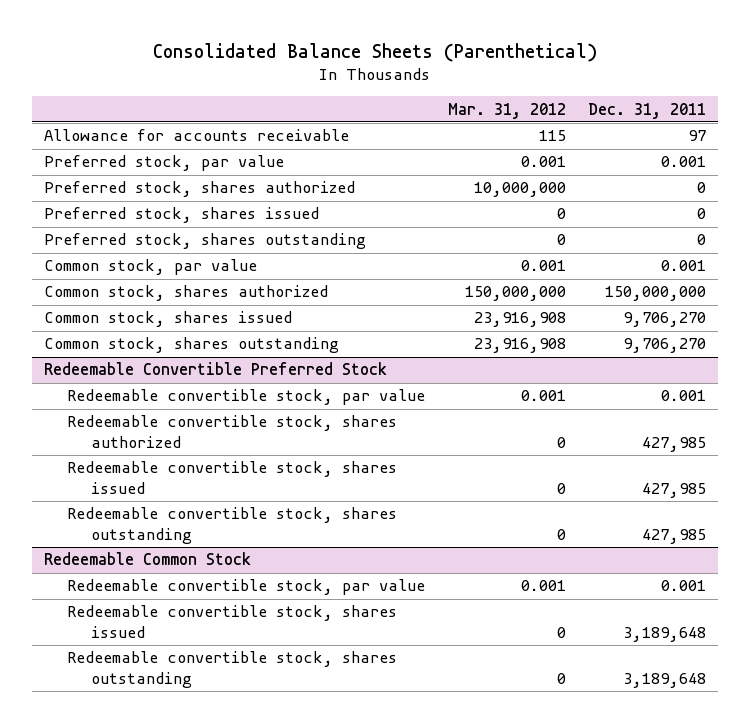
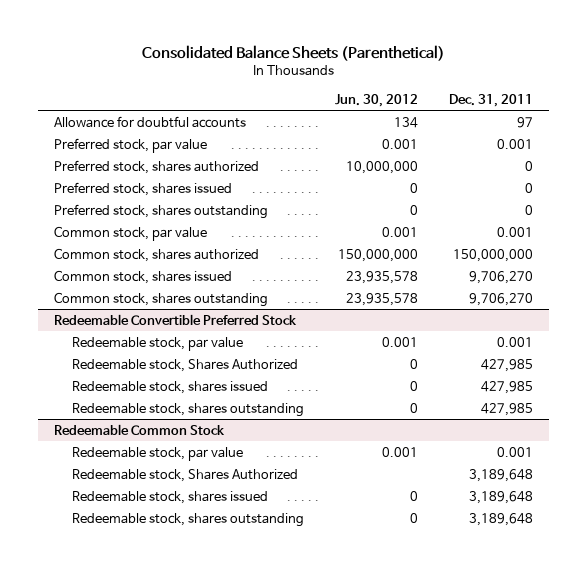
- | Mar. 31, 2012 | Dec. 31, 2011
+ | Jun. 30, 2012 | Dec. 31, 2011
- Allowance for accounts receivable | 115 | 97
+ Allowance for doubtful accounts | 134 | 97
@ Redeemable Convertible Preferred Stock
- Redeemable convertible stock, par value | 0.001 | 0.001
- Redeemable convertible stock, shares authorized | 0 | 427,985
- Redeemable convertible stock, shares issued | 0 | 427,985
- Redeemable convertible stock, shares outstanding | 0 | 427,985
+ Redeemable stock, par value | 0.001 | 0.001
+ Redeemable stock, Shares Authorized | 0 | 427,985
+ Redeemable stock, shares issued | 0 | 427,985
+ Redeemable stock, shares outstanding | 0 | 427,985
@ Redeemable Common Stock
- Redeemable convertible stock, par value | 0.001 | 0.001
- Redeemable convertible stock, shares issued | 0 | 3,189,648
- Redeemable convertible stock, shares outstanding | 0 | 3,189,648
+ Redeemable stock, par value | 0.001 | 0.001
+ Redeemable stock, Shares Authorized | | 3,189,648
+ Redeemable stock, shares issued | 0 | 3,189,648
+ Redeemable stock, shares outstanding | 0 | 3,189,648

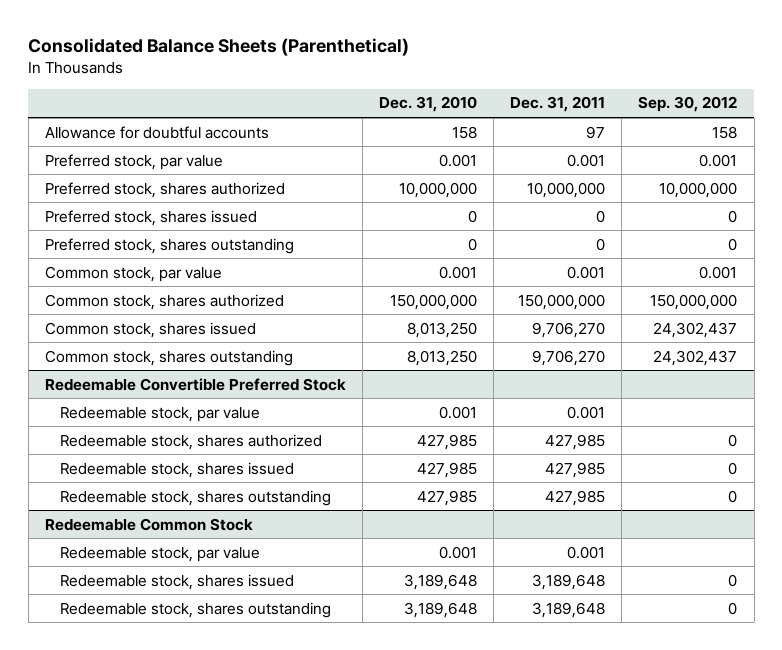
- | Jun. 30, 2012 | Dec. 31, 2011
+ | Dec. 31, 2010 | Dec. 31, 2011 | Sep. 30, 2012
- Preferred stock, shares authorized | 10,000,000 | 0
+ Preferred stock, shares authorized | 10,000,000 | 10,000,000 | 10,000,000
@ Redeemable Convertible Preferred Stock
- Redeemable stock, Shares Authorized | 0 | 427,985
+ Redeemable stock, shares authorized | 427,985 | 427,985 | 0
@ Redeemable Common Stock
- Redeemable stock, Shares Authorized | | 3,189,648

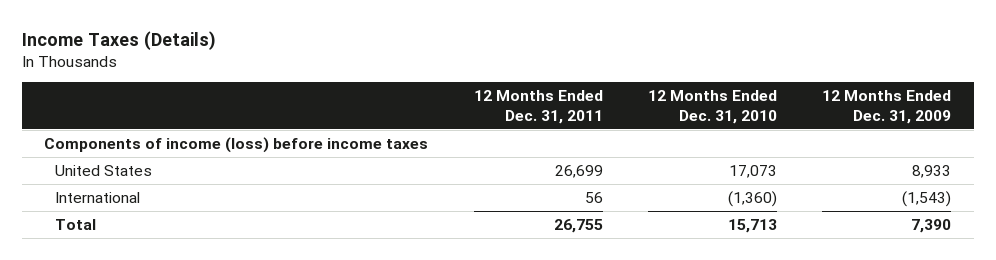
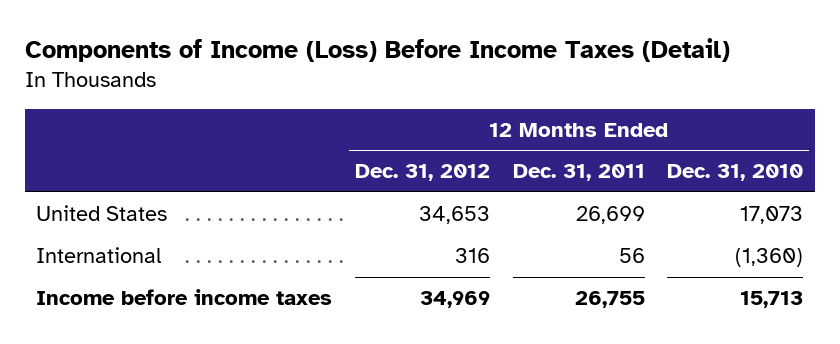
- Income Taxes (Details)
+ Components of Income (Loss) Before Income Taxes (Detail)
- | 12 Months Ended Dec. 31, 2011 | 12 Months Ended Dec. 31, 2010 | 12 Months Ended Dec. 31, 2009
+ | 12 Months Ended Dec. 31, 2012 | 12 Months Ended Dec. 31, 2011 | 12 Months Ended Dec. 31, 2010
- Components of income (loss) before income taxes
- Total | 26,755 | 15,713 | 7,390
+ Income before income taxes | 34,969 | 26,755 | 15,713

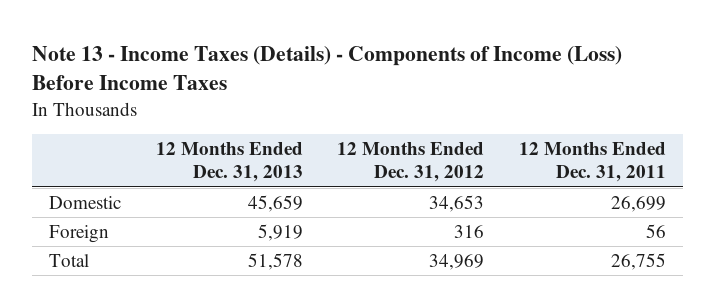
- Components of Income (Loss) Before Income Taxes (Detail)
+ Note 13 - Income Taxes (Details) - Components of Income (Loss) Before Income Taxes
- | 12 Months Ended Dec. 31, 2012 | 12 Months Ended Dec. 31, 2011 | 12 Months Ended Dec. 31, 2010
+ | 12 Months Ended Dec. 31, 2013 | 12 Months Ended Dec. 31, 2012 | 12 Months Ended Dec. 31, 2011
- United States | 34,653 | 26,699 | 17,073
- International | 316 | 56 | (1,360)
- Income before income taxes | 34,969 | 26,755 | 15,713
+ Domestic | 45,659 | 34,653 | 26,699
+ Foreign | 5,919 | 316 | 56
+ Total | 51,578 | 34,969 | 26,755

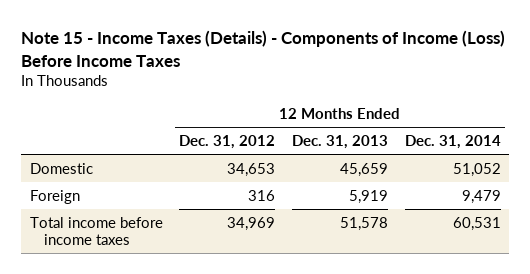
- Note 13 - Income Taxes (Details) - Components of Income (Loss) Before Income Taxes
+ Note 15 - Income Taxes (Details) - Components of Income (Loss) Before Income Taxes
- | 12 Months Ended Dec. 31, 2013 | 12 Months Ended Dec. 31, 2012 | 12 Months Ended Dec. 31, 2011
+ | 12 Months Ended Dec. 31, 2012 | 12 Months Ended Dec. 31, 2013 | 12 Months Ended Dec. 31, 2014
- Total | 51,578 | 34,969 | 26,755
+ Total income before income taxes | 34,969 | 51,578 | 60,531

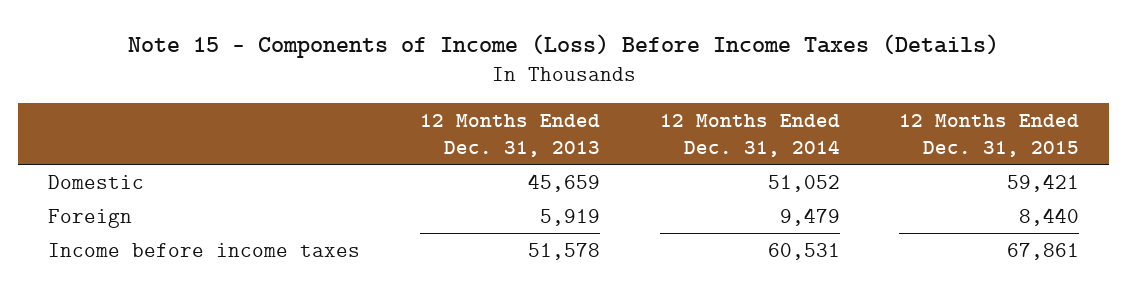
- Note 15 - Income Taxes (Details) - Components of Income (Loss) Before Income Taxes
+ Note 15 - Components of Income (Loss) Before Income Taxes (Details)
- | 12 Months Ended Dec. 31, 2012 | 12 Months Ended Dec. 31, 2013 | 12 Months Ended Dec. 31, 2014
+ | 12 Months Ended Dec. 31, 2013 | 12 Months Ended Dec. 31, 2014 | 12 Months Ended Dec. 31, 2015
- Total income before income taxes | 34,969 | 51,578 | 60,531
+ Income before income taxes | 51,578 | 60,531 | 67,861

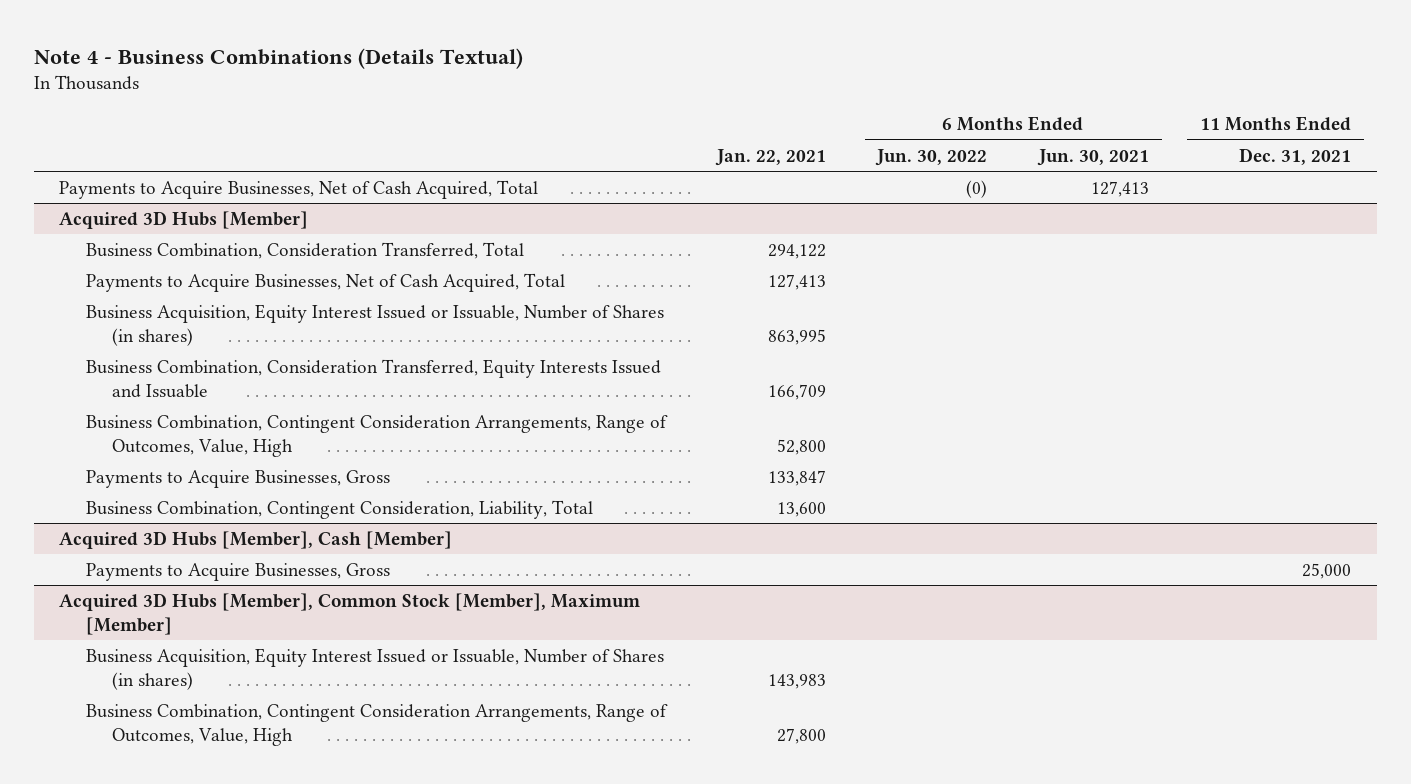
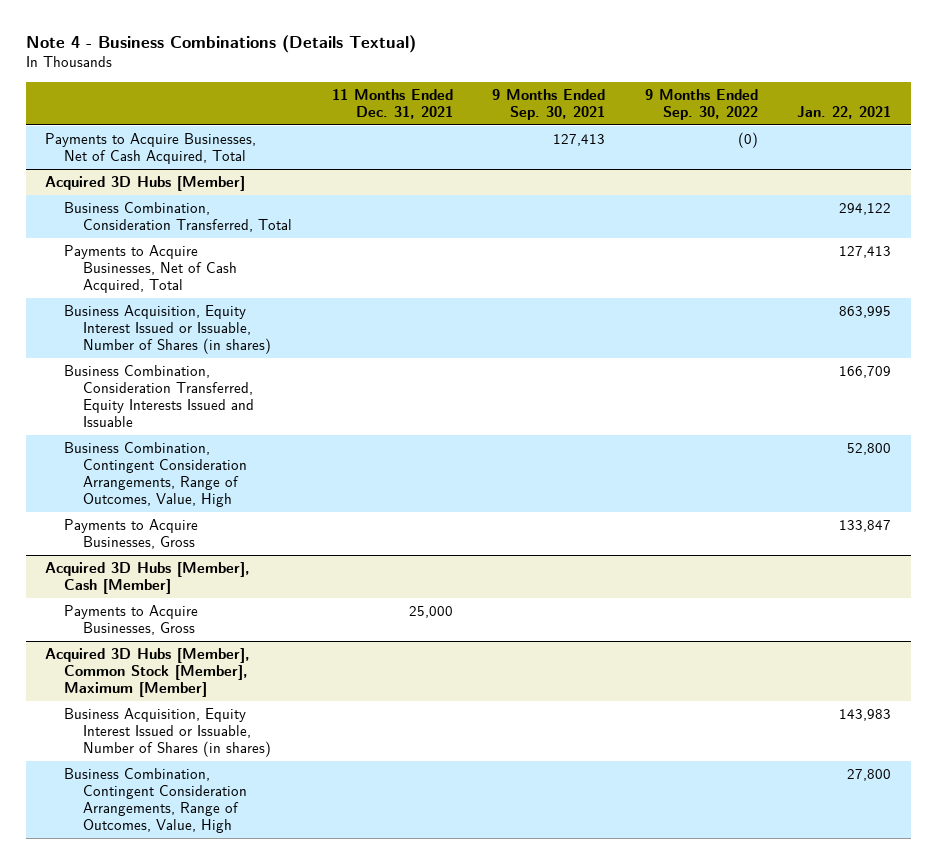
- | Jan. 22, 2021 | 6 Months Ended Jun. 30, 2022 | 6 Months Ended Jun. 30, 2021 | 11 Months Ended Dec. 31, 2021
+ | 11 Months Ended Dec. 31, 2021 | 9 Months Ended Sep. 30, 2021 | 9 Months Ended Sep. 30, 2022 | Jan. 22, 2021
@ Acquired 3D Hubs [Member]
- Business Combination, Contingent Consideration, Liability, Total | 13,600 | | |

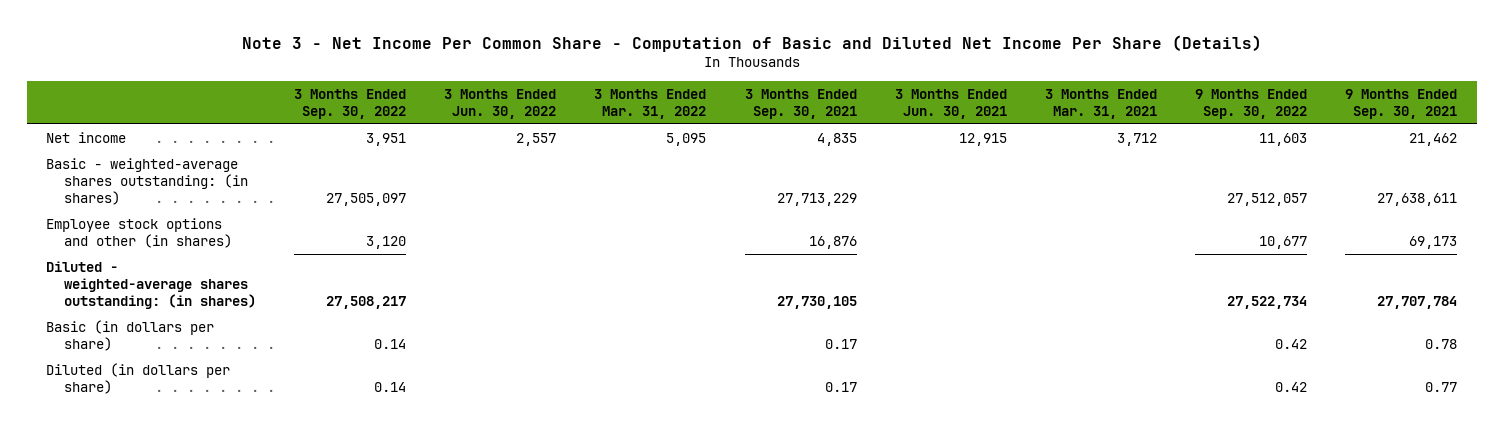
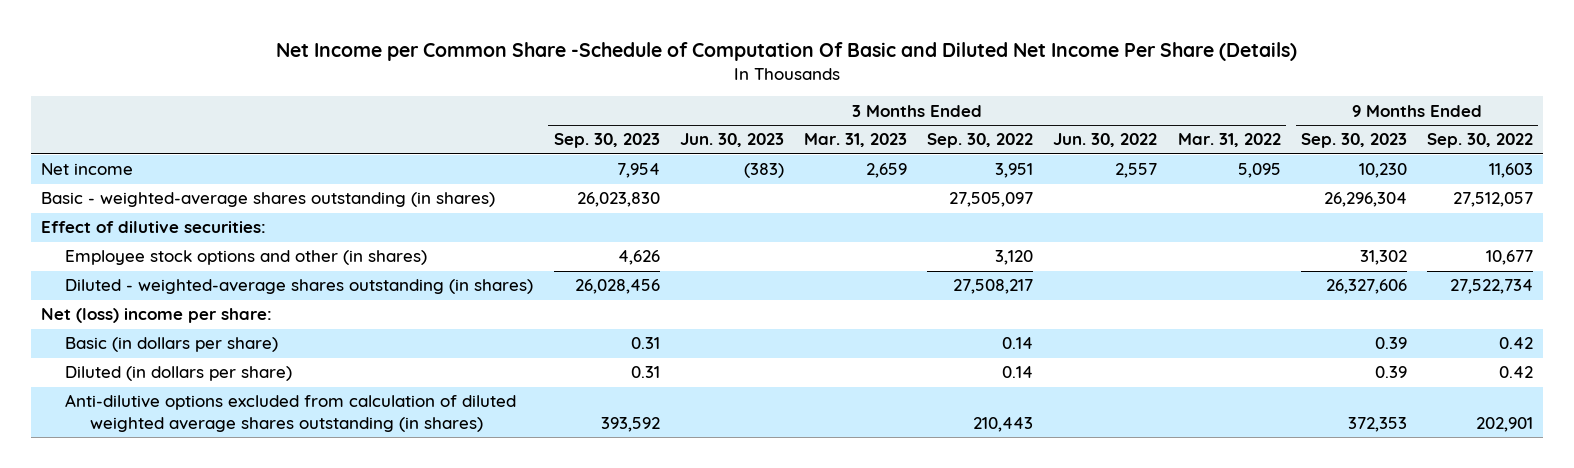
- Note 3 - Net Income Per Common Share - Computation of Basic and Diluted Net Income Per Share (Details)
+ Net Income per Common Share -Schedule of Computation Of Basic and Diluted Net Income Per Share (Details)
- | 3 Months Ended Sep. 30, 2022 | 3 Months Ended Jun. 30, 2022 | 3 Months Ended Mar. 31, 2022 | 3 Months Ended Sep. 30, 2021 | 3 Months Ended Jun. 30, 2021 | 3 Months Ended Mar. 31, 2021 | 9 Months Ended Sep. 30, 2022 | 9 Months Ended Sep. 30, 2021
+ | 3 Months Ended Sep. 30, 2023 | 3 Months Ended Jun. 30, 2023 | 3 Months Ended Mar. 31, 2023 | 3 Months Ended Sep. 30, 2022 | 3 Months Ended Jun. 30, 2022 | 3 Months Ended Mar. 31, 2022 | 9 Months Ended Sep. 30, 2023 | 9 Months Ended Sep. 30, 2022
- Basic - weighted-average shares outstanding: (in shares) | 27,505,097 | | | 27,713,229 | | | 27,512,057 | 27,638,611
+ Basic - weighted-average shares outstanding (in shares) | 26,023,830 | | | 27,505,097 | | | 26,296,304 | 27,512,057
+ Effect of dilutive securities:
- Diluted - weighted-average shares outstanding: (in shares) | 27,508,217 | | | 27,730,105 | | | 27,522,734 | 27,707,784
+ Diluted - weighted-average shares outstanding (in shares) | 26,028,456 | | | 27,508,217 | | | 26,327,606 | 27,522,734
+ Net (loss) income per share:
+ Anti-dilutive options excluded from calculation of diluted weighted average shares outstanding (in shares) | 393,592 | | | 210,443 | | | 372,353 | 202,901

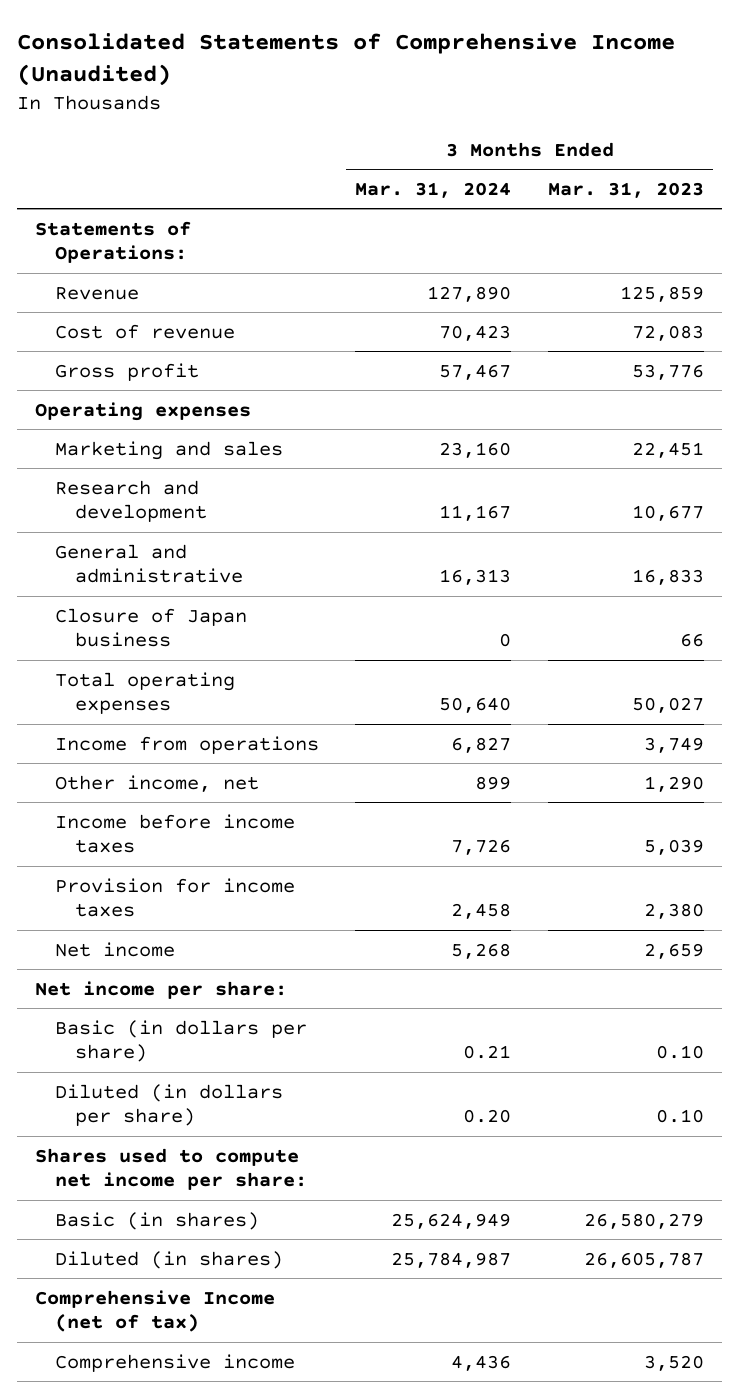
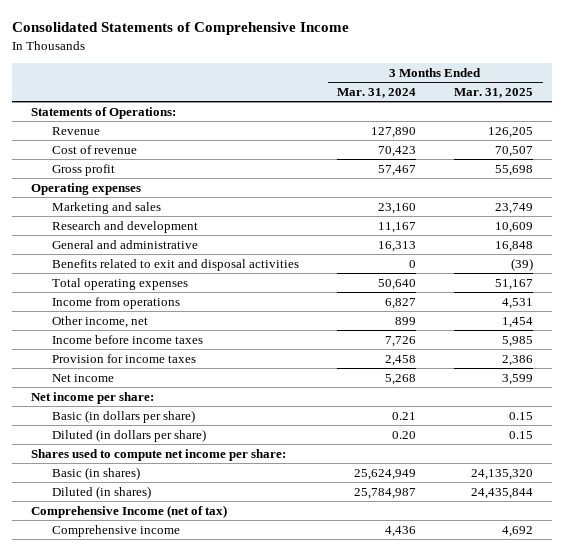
- Consolidated Statements of Comprehensive Income (Unaudited)
+ Consolidated Statements of Comprehensive Income
- | 3 Months Ended Mar. 31, 2024 | 3 Months Ended Mar. 31, 2023
+ | 3 Months Ended Mar. 31, 2024 | 3 Months Ended Mar. 31, 2025
- Closure of Japan business | 0 | 66
+ Benefits related to exit and disposal activities | 0 | (39)

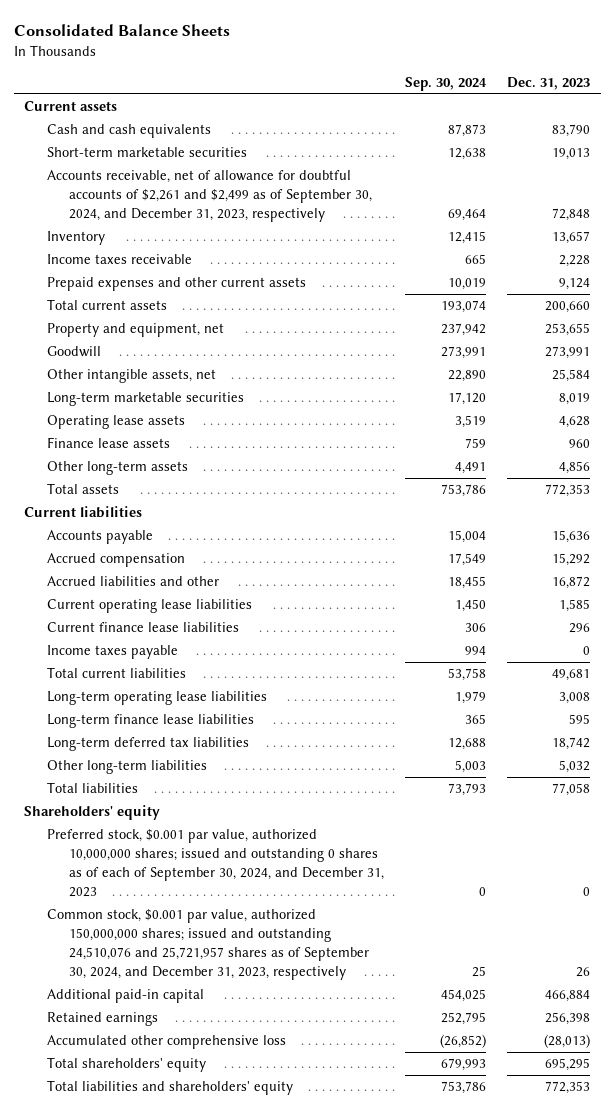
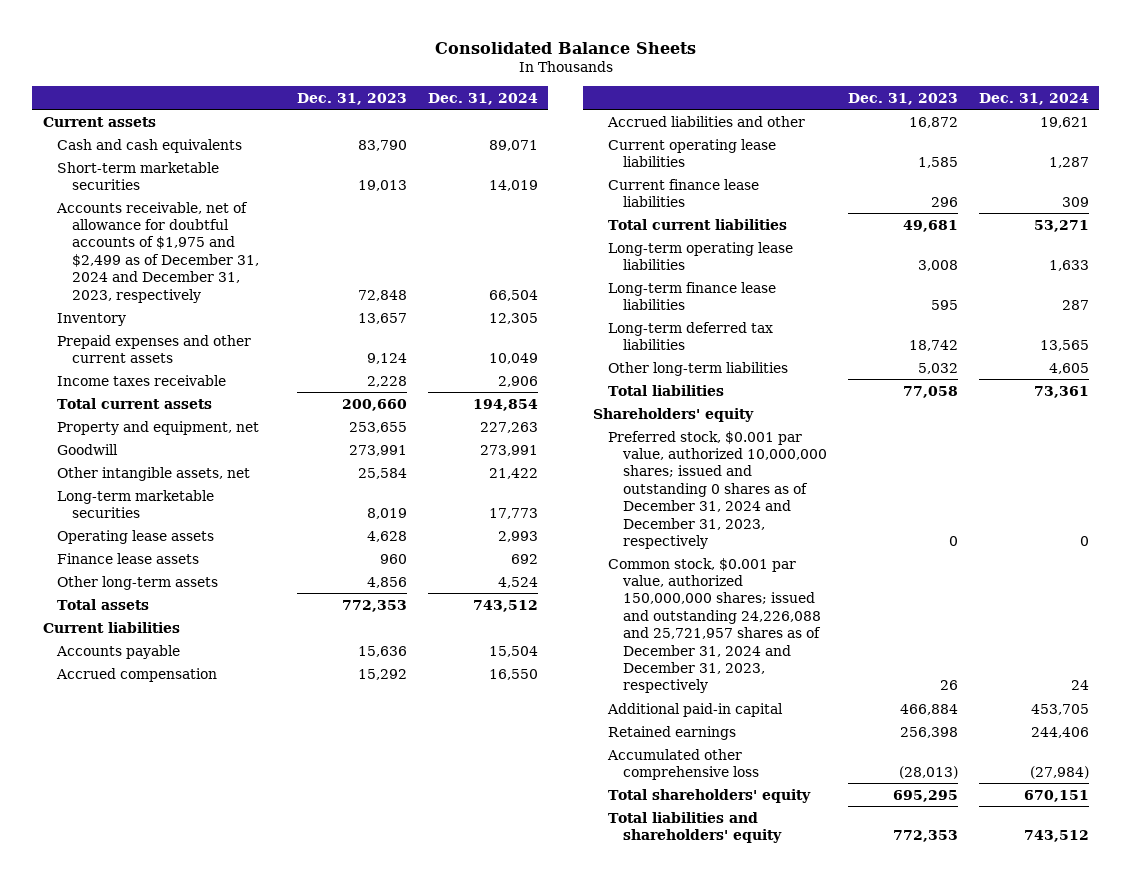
- | Sep. 30, 2024 | Dec. 31, 2023
+ | Dec. 31, 2023 | Dec. 31, 2024
- Accounts receivable, net of allowance for doubtful accounts of $2,261 and $2,499 as of September 30, 2024, and December 31, 2023, respectively | 69,464 | 72,848
+ Accounts receivable, net of allowance for doubtful accounts of $1,975 and $2,499 as of December 31, 2024 and December 31, 2023, respectively | 72,848 | 66,504
moved down: Income taxes receivable | 2,228 | 2,906
- Income taxes payable | 994 | 0
- Preferred stock, $0.001 par value, authorized 10,000,000 shares; issued and outstanding 0 shares as of each of September 30, 2024, and December 31, 2023 | 0 | 0
- Common stock, $0.001 par value, authorized 150,000,000 shares; issued and outstanding 24,510,076 and 25,721,957 shares as of September 30, 2024, and December 31, 2023, respectively | 25 | 26
+ Preferred stock, $0.001 par value, authorized 10,000,000 shares; issued and outstanding 0 shares as of December 31, 2024 and December 31, 2023, respectively | 0 | 0
+ Common stock, $0.001 par value, authorized 150,000,000 shares; issued and outstanding 24,226,088 and 25,721,957 shares as of December 31, 2024 and December 31, 2023, respectively | 26 | 24

